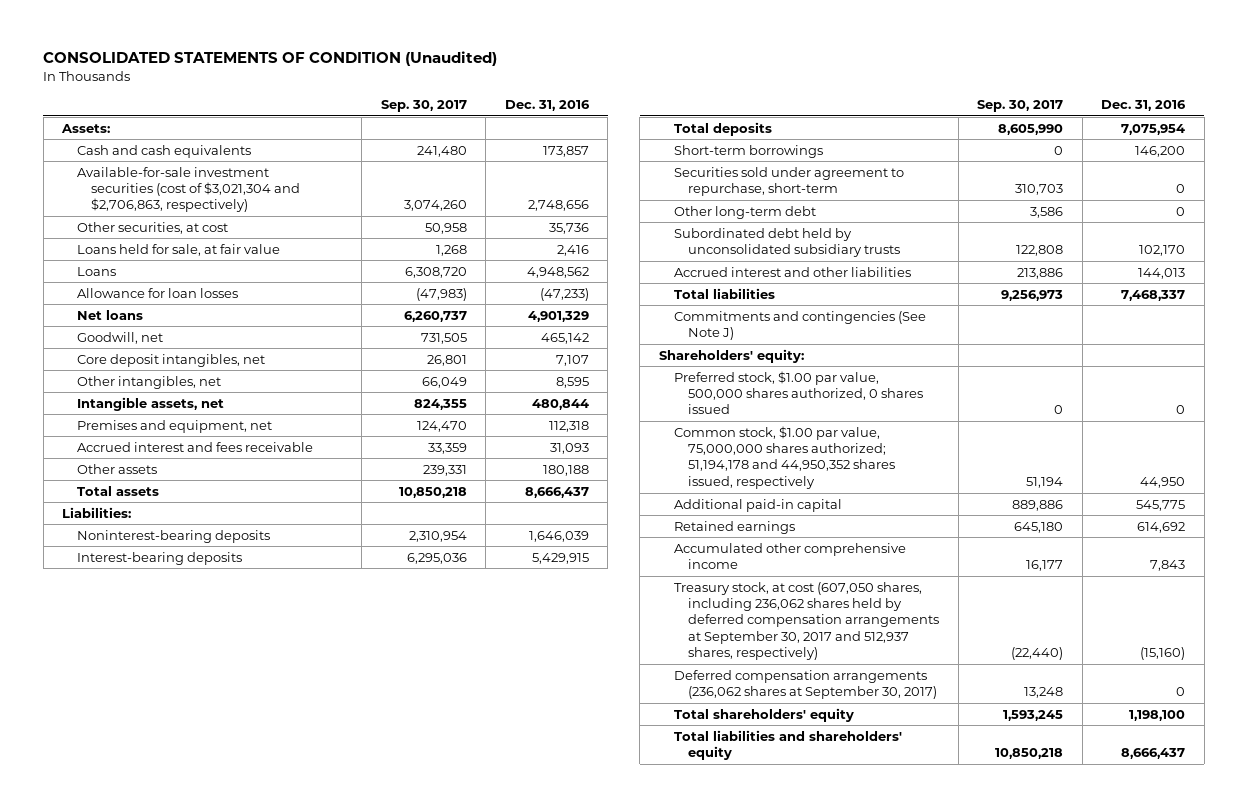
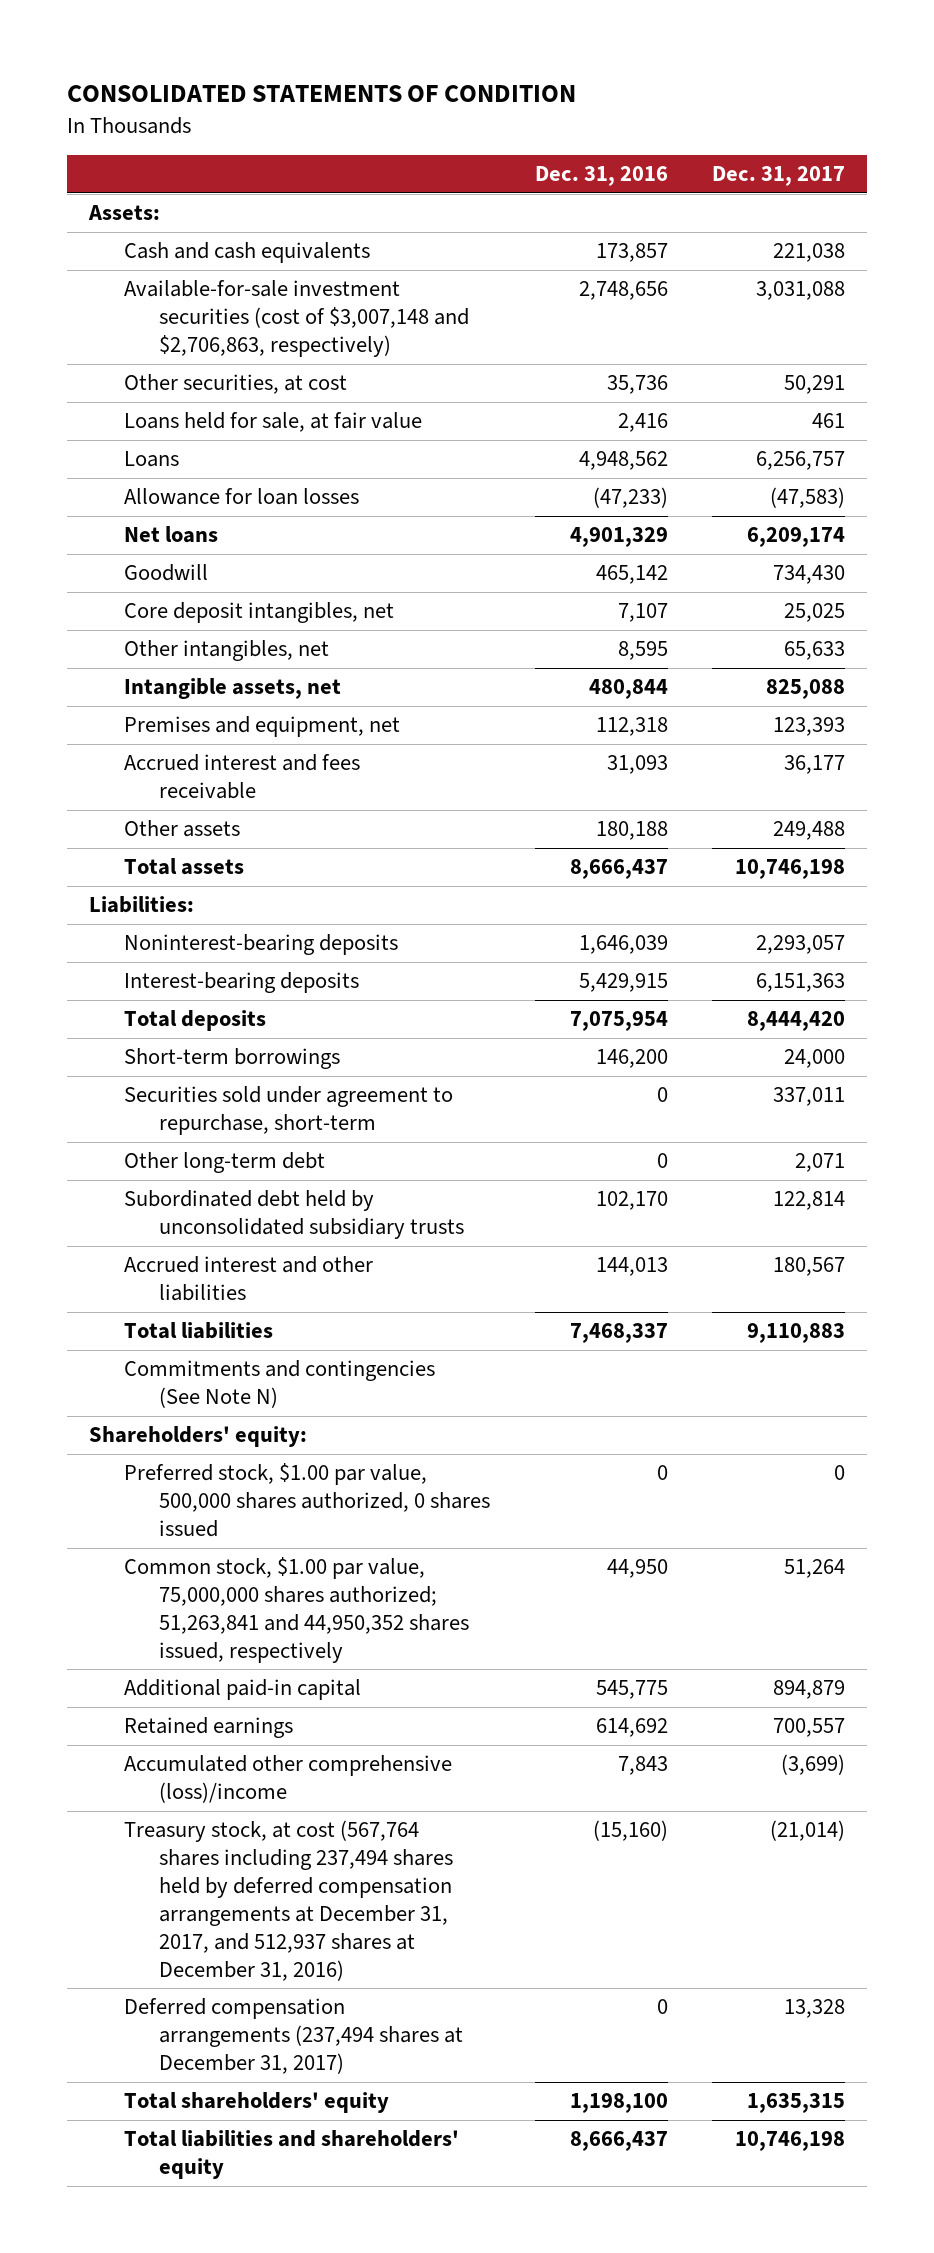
- CONSOLIDATED STATEMENTS OF CONDITION (Unaudited)
+ CONSOLIDATED STATEMENTS OF CONDITION
- | Sep. 30, 2017 | Dec. 31, 2016
+ | Dec. 31, 2016 | Dec. 31, 2017
- Available-for-sale investment securities (cost of $3,021,304 and $2,706,863, respectively) | 3,074,260 | 2,748,656
+ Available-for-sale investment securities (cost of $3,007,148 and $2,706,863, respectively) | 2,748,656 | 3,031,088
- Goodwill, net | 731,505 | 465,142
+ Goodwill | 465,142 | 734,430
- Commitments and contingencies (See Note J)
+ Commitments and contingencies (See Note N)
- Common stock, $1.00 par value, 75,000,000 shares authorized; 51,194,178 and 44,950,352 shares issued, respectively | 51,194 | 44,950
+ Common stock, $1.00 par value, 75,000,000 shares authorized; 51,263,841 and 44,950,352 shares issued, respectively | 44,950 | 51,264
- Accumulated other comprehensive income | 16,177 | 7,843
- Treasury stock, at cost (607,050 shares, including 236,062 shares held by deferred compensation arrangements at September 30, 2017 and 512,937 shares, respectively) | (22,440) | (15,160)
- Deferred compensation arrangements (236,062 shares at September 30, 2017) | 13,248 | 0
+ Accumulated other comprehensive (loss)/income | 7,843 | (3,699)
+ Treasury stock, at cost (567,764 shares including 237,494 shares held by deferred compensation arrangements at December 31, 2017, and 512,937 shares at December 31, 2016) | (15,160) | (21,014)
+ Deferred compensation arrangements (237,494 shares at December 31, 2017) | 0 | 13,328

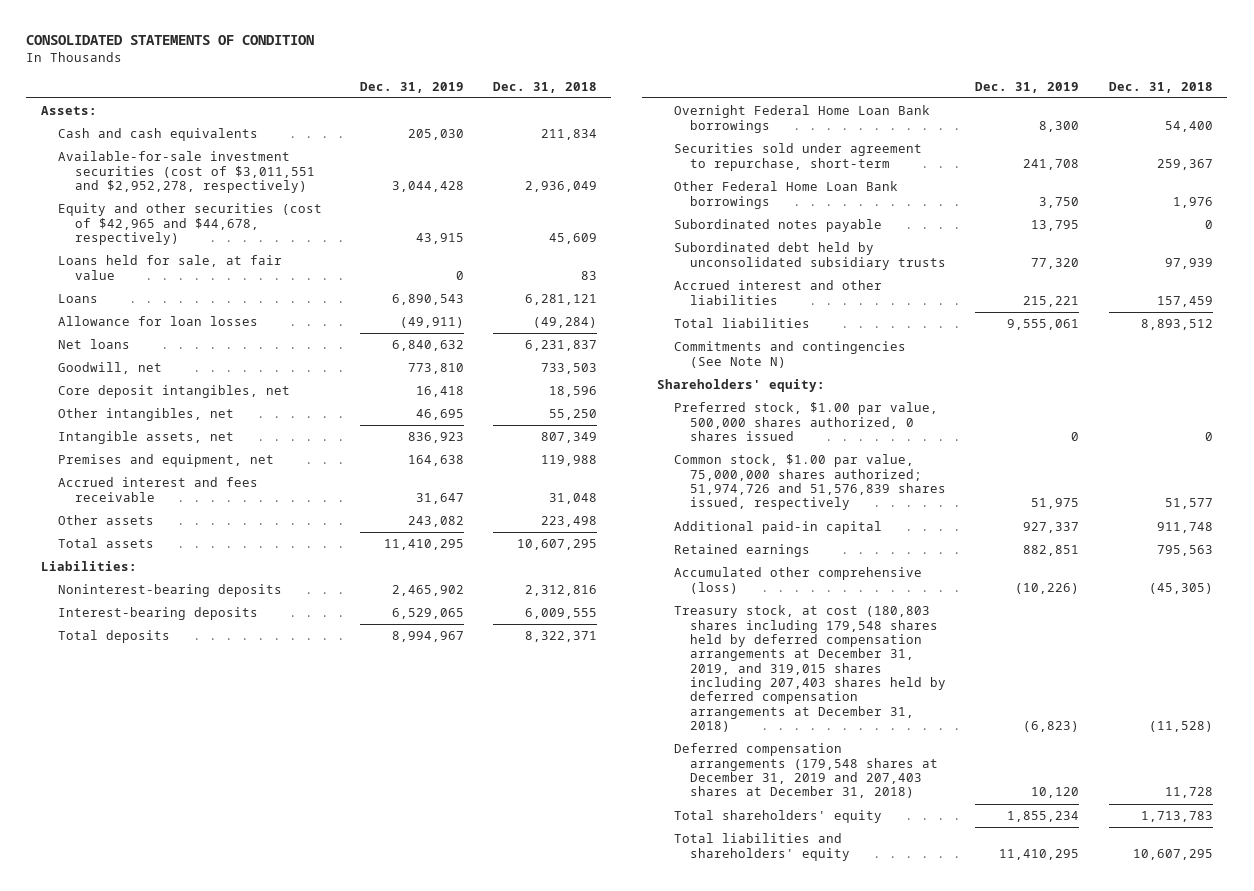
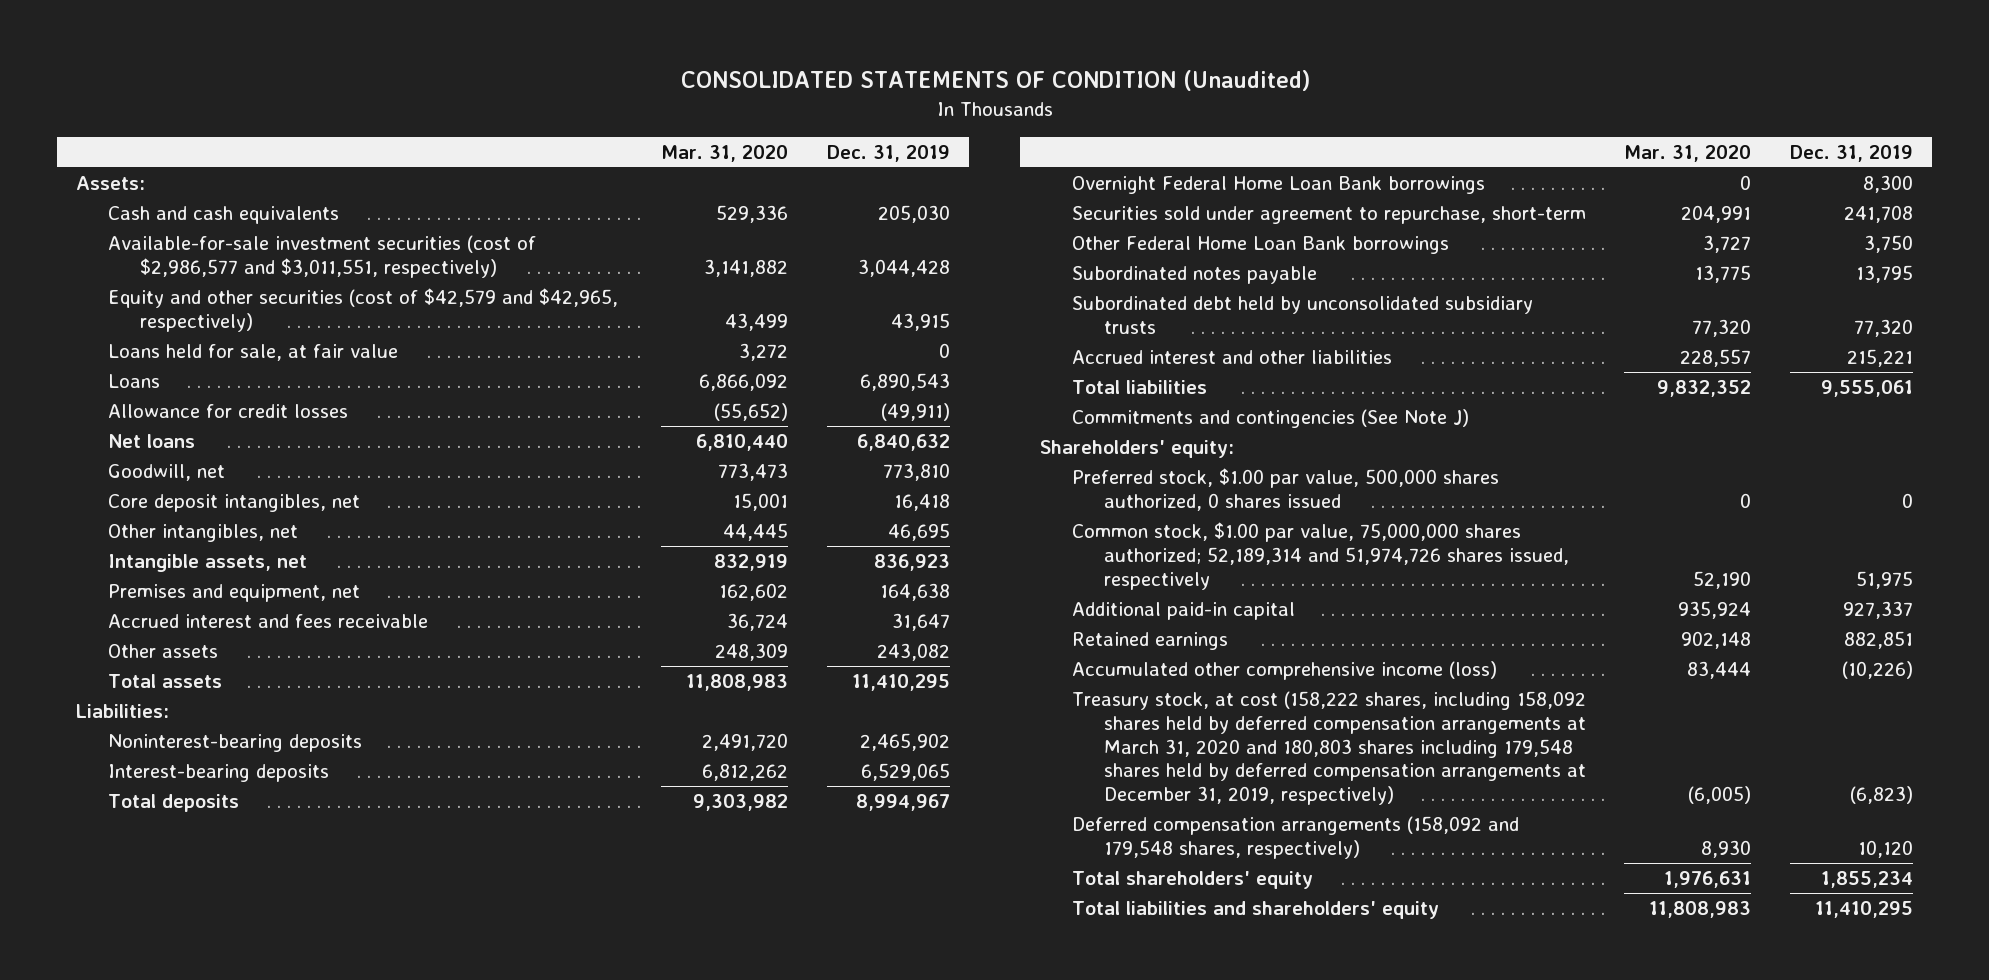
- CONSOLIDATED STATEMENTS OF CONDITION
+ CONSOLIDATED STATEMENTS OF CONDITION (Unaudited)
- | Dec. 31, 2019 | Dec. 31, 2018
+ | Mar. 31, 2020 | Dec. 31, 2019
- Available-for-sale investment securities (cost of $3,011,551 and $2,952,278, respectively) | 3,044,428 | 2,936,049
- Equity and other securities (cost of $42,965 and $44,678, respectively) | 43,915 | 45,609
+ Available-for-sale investment securities (cost of $2,986,577 and $3,011,551, respectively) | 3,141,882 | 3,044,428
+ Equity and other securities (cost of $42,579 and $42,965, respectively) | 43,499 | 43,915
- Allowance for loan losses | (49,911) | (49,284)
+ Allowance for credit losses | (55,652) | (49,911)
- Commitments and contingencies (See Note N)
+ Commitments and contingencies (See Note J)
- Common stock, $1.00 par value, 75,000,000 shares authorized; 51,974,726 and 51,576,839 shares issued, respectively | 51,975 | 51,577
+ Common stock, $1.00 par value, 75,000,000 shares authorized; 52,189,314 and 51,974,726 shares issued, respectively | 52,190 | 51,975
- Accumulated other comprehensive (loss) | (10,226) | (45,305)
- Treasury stock, at cost (180,803 shares including 179,548 shares held by deferred compensation arrangements at December 31, 2019, and 319,015 shares including 207,403 shares held by deferred compensation arrangements at December 31, 2018) | (6,823) | (11,528)
- Deferred compensation arrangements (179,548 shares at December 31, 2019 and 207,403 shares at December 31, 2018) | 10,120 | 11,728
+ Accumulated other comprehensive income (loss) | 83,444 | (10,226)
+ Treasury stock, at cost (158,222 shares, including 158,092 shares held by deferred compensation arrangements at March 31, 2020 and 180,803 shares including 179,548 shares held by deferred compensation arrangements at December 31, 2019, respectively) | (6,005) | (6,823)
+ Deferred compensation arrangements (158,092 and 179,548 shares, respectively) | 8,930 | 10,120

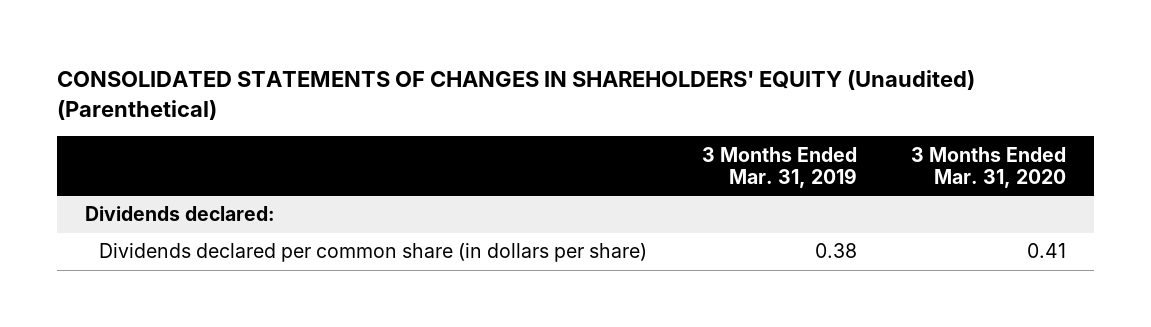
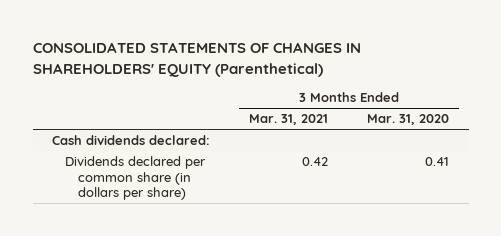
- CONSOLIDATED STATEMENTS OF CHANGES IN SHAREHOLDERS' EQUITY (Unaudited) (Parenthetical)
+ CONSOLIDATED STATEMENTS OF CHANGES IN SHAREHOLDERS' EQUITY (Parenthetical)
- | 3 Months Ended Mar. 31, 2019 | 3 Months Ended Mar. 31, 2020
+ | 3 Months Ended Mar. 31, 2021 | 3 Months Ended Mar. 31, 2020
- Dividends declared:
+ Cash dividends declared:

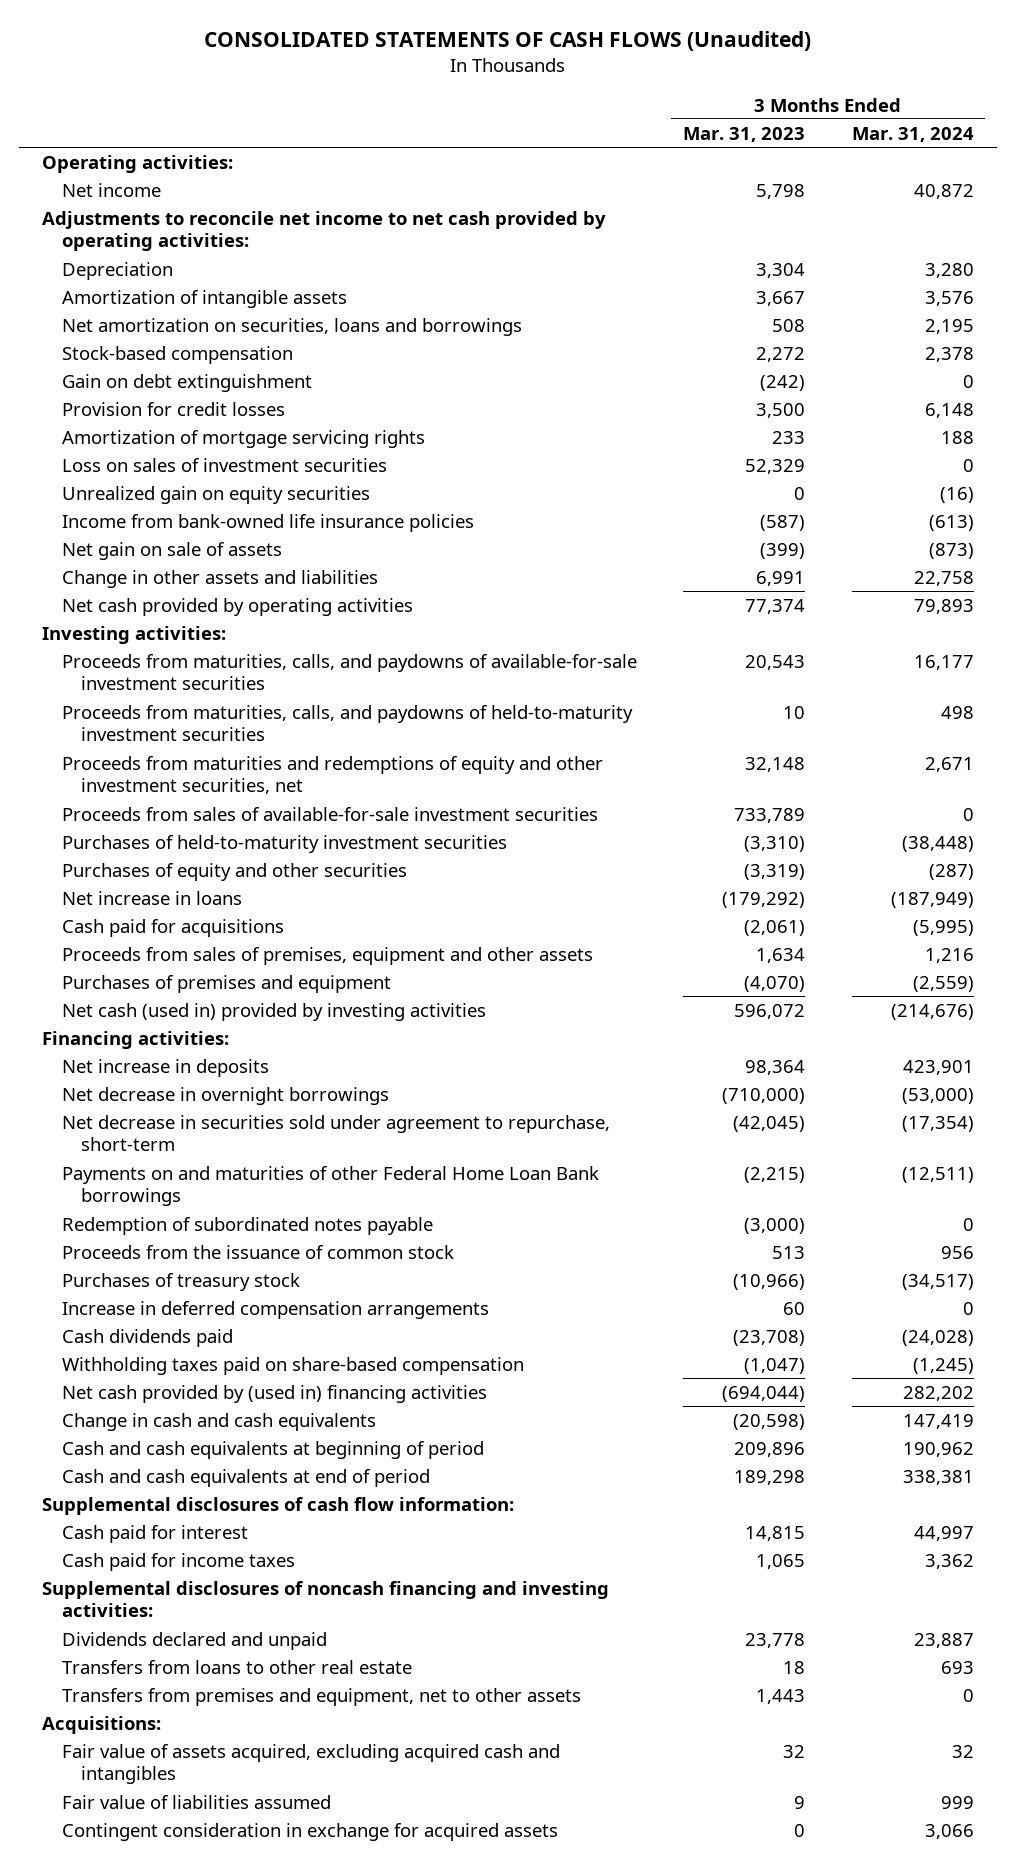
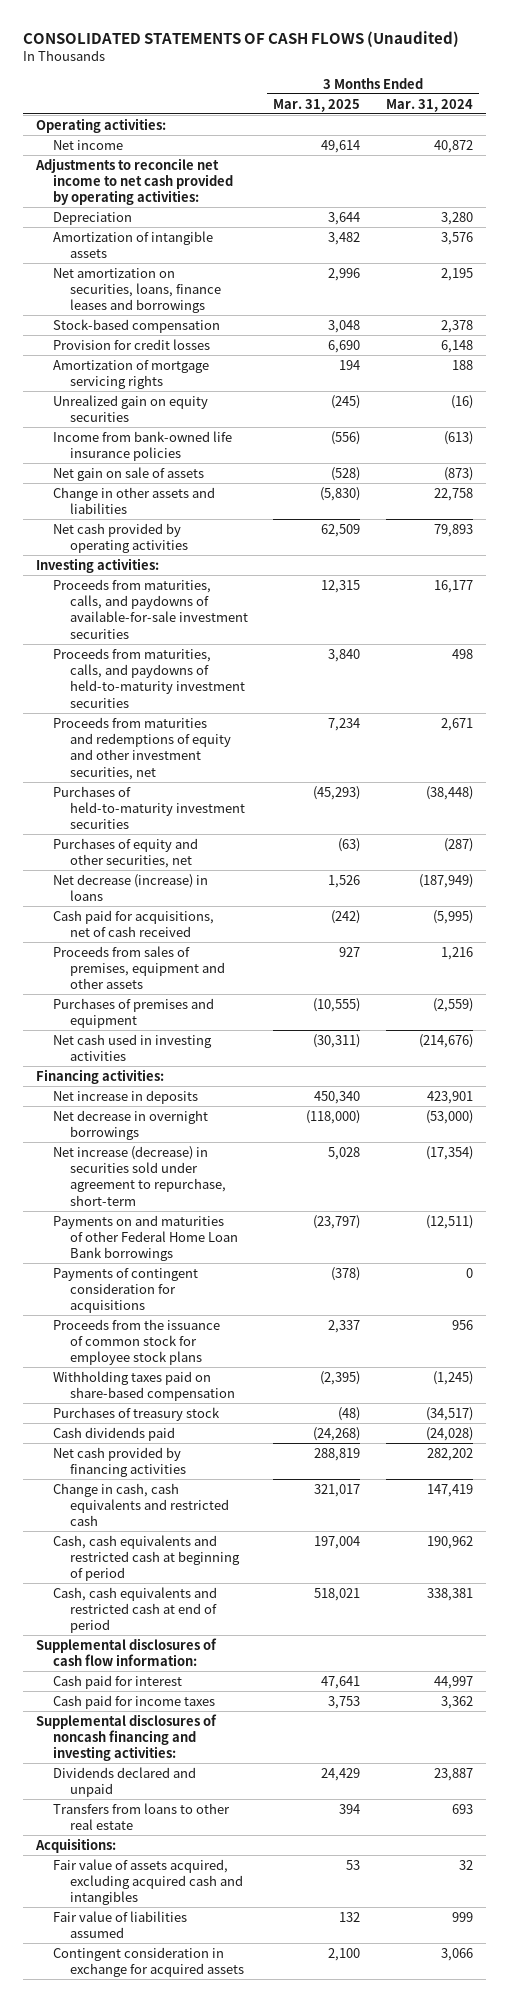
- | 3 Months Ended Mar. 31, 2023 | 3 Months Ended Mar. 31, 2024
+ | 3 Months Ended Mar. 31, 2025 | 3 Months Ended Mar. 31, 2024
- Net amortization on securities, loans and borrowings | 508 | 2,195
+ Net amortization on securities, loans, finance leases and borrowings | 2,996 | 2,195
- Gain on debt extinguishment | (242) | 0
- Loss on sales of investment securities | 52,329 | 0
- Proceeds from sales of available-for-sale investment securities | 733,789 | 0
- Purchases of equity and other securities | (3,319) | (287)
- Net increase in loans | (179,292) | (187,949)
- Cash paid for acquisitions | (2,061) | (5,995)
+ Purchases of equity and other securities, net | (63) | (287)
+ Net decrease (increase) in loans | 1,526 | (187,949)
+ Cash paid for acquisitions, net of cash received | (242) | (5,995)
- Net cash (used in) provided by investing activities | 596,072 | (214,676)
+ Net cash used in investing activities | (30,311) | (214,676)
- Net decrease in securities sold under agreement to repurchase, short-term | (42,045) | (17,354)
+ Net increase (decrease) in securities sold under agreement to repurchase, short-term | 5,028 | (17,354)
- Redemption of subordinated notes payable | (3,000) | 0
- Proceeds from the issuance of common stock | 513 | 956
+ Payments of contingent consideration for acquisitions | (378) | 0
+ Proceeds from the issuance of common stock for employee stock plans | 2,337 | 956
moved up: Withholding taxes paid on share-based compensation | (2,395) | (1,245)
- Increase in deferred compensation arrangements | 60 | 0
- Net cash provided by (used in) financing activities | (694,044) | 282,202
- Change in cash and cash equivalents | (20,598) | 147,419
- Cash and cash equivalents at beginning of period | 209,896 | 190,962
- Cash and cash equivalents at end of period | 189,298 | 338,381
+ Net cash provided by financing activities | 288,819 | 282,202
+ Change in cash, cash equivalents and restricted cash | 321,017 | 147,419
+ Cash, cash equivalents and restricted cash at beginning of period | 197,004 | 190,962
+ Cash, cash equivalents and restricted cash at end of period | 518,021 | 338,381
- Transfers from premises and equipment, net to other assets | 1,443 | 0

